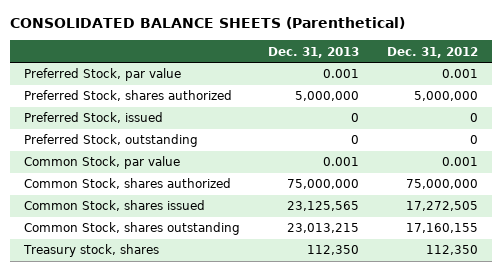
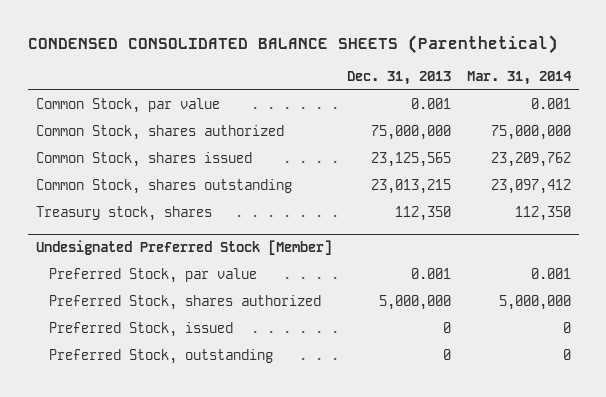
- CONSOLIDATED BALANCE SHEETS (Parenthetical)
+ CONDENSED CONSOLIDATED BALANCE SHEETS (Parenthetical)
- | Dec. 31, 2013 | Dec. 31, 2012
+ | Dec. 31, 2013 | Mar. 31, 2014
- Preferred Stock, par value | 0.001 | 0.001
- Preferred Stock, shares authorized | 5,000,000 | 5,000,000
- Preferred Stock, issued | 0 | 0
- Preferred Stock, outstanding | 0 | 0
+ Undesignated Preferred Stock [Member]
+ Preferred Stock, par value | 0.001 | 0.001
+ Preferred Stock, shares authorized | 5,000,000 | 5,000,000
+ Preferred Stock, issued | 0 | 0
+ Preferred Stock, outstanding | 0 | 0

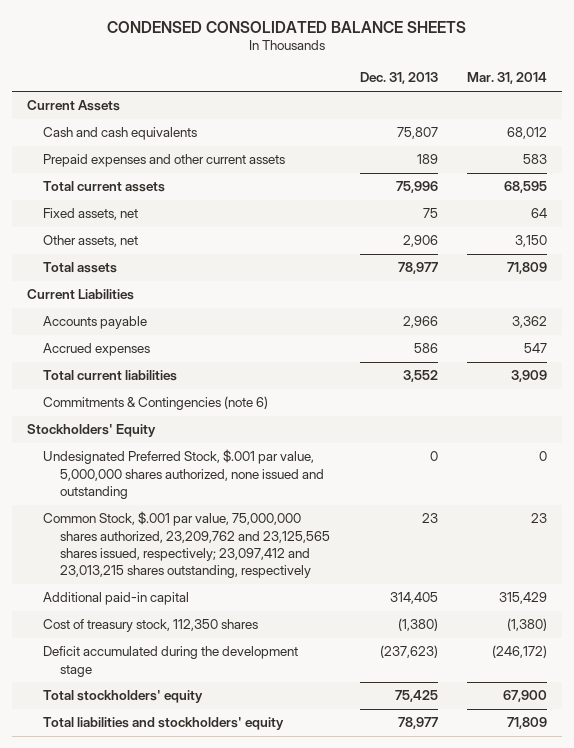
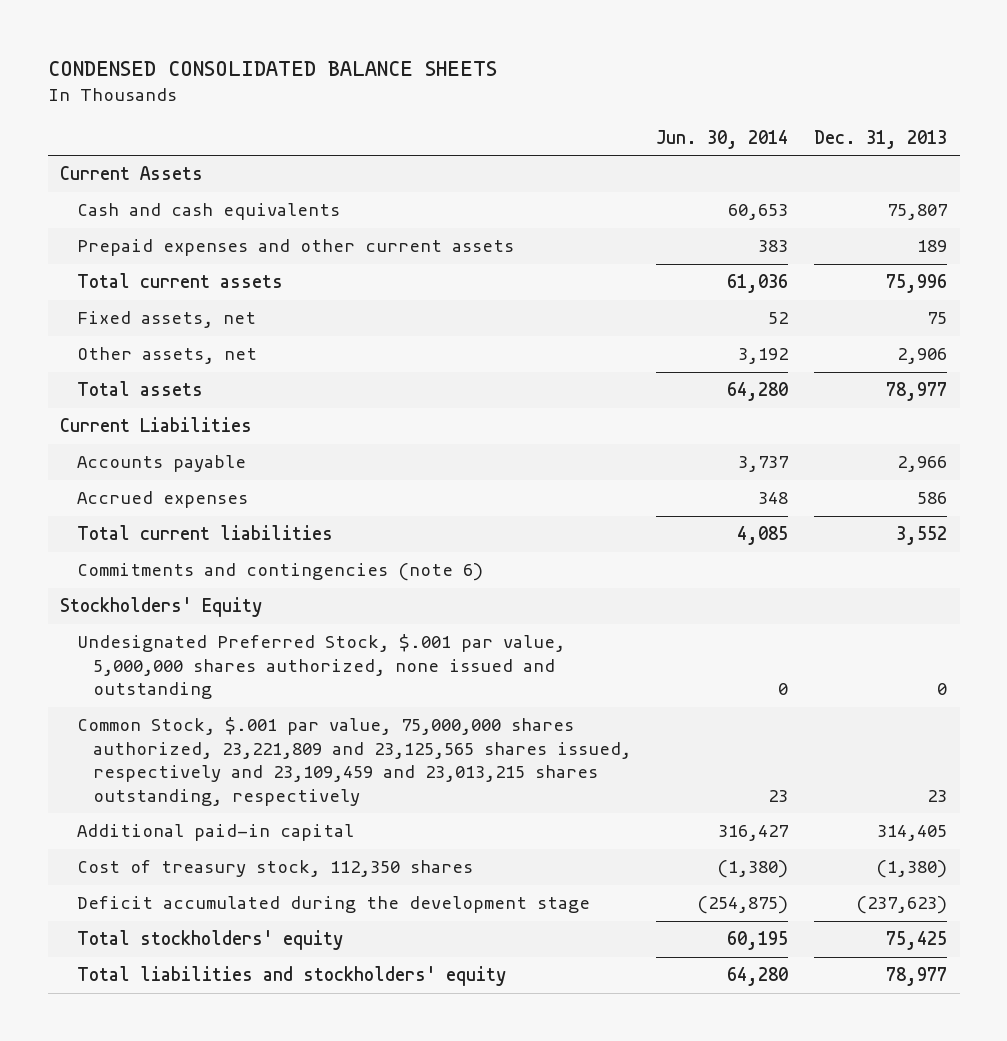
- | Dec. 31, 2013 | Mar. 31, 2014
+ | Jun. 30, 2014 | Dec. 31, 2013
- Commitments & Contingencies (note 6)
+ Commitments and contingencies (note 6)
- Common Stock, $.001 par value, 75,000,000 shares authorized, 23,209,762 and 23,125,565 shares issued, respectively; 23,097,412 and 23,013,215 shares outstanding, respectively | 23 | 23
+ Common Stock, $.001 par value, 75,000,000 shares authorized, 23,221,809 and 23,125,565 shares issued, respectively and 23,109,459 and 23,013,215 shares outstanding, respectively | 23 | 23

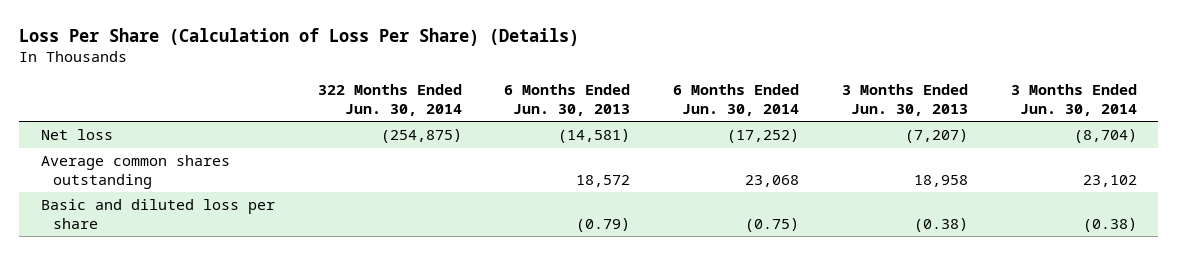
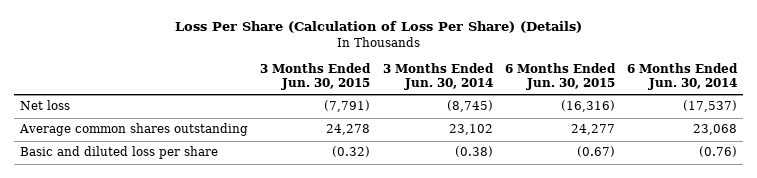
- | 322 Months Ended Jun. 30, 2014 | 6 Months Ended Jun. 30, 2013 | 6 Months Ended Jun. 30, 2014 | 3 Months Ended Jun. 30, 2013 | 3 Months Ended Jun. 30, 2014
+ | 3 Months Ended Jun. 30, 2015 | 3 Months Ended Jun. 30, 2014 | 6 Months Ended Jun. 30, 2015 | 6 Months Ended Jun. 30, 2014
- Net loss | (254,875) | (14,581) | (17,252) | (7,207) | (8,704)
+ Net loss | (7,791) | (8,745) | (16,316) | (17,537)
- Basic and diluted loss per share | | (0.79) | (0.75) | (0.38) | (0.38)
+ Basic and diluted loss per share | (0.32) | (0.38) | (0.67) | (0.76)

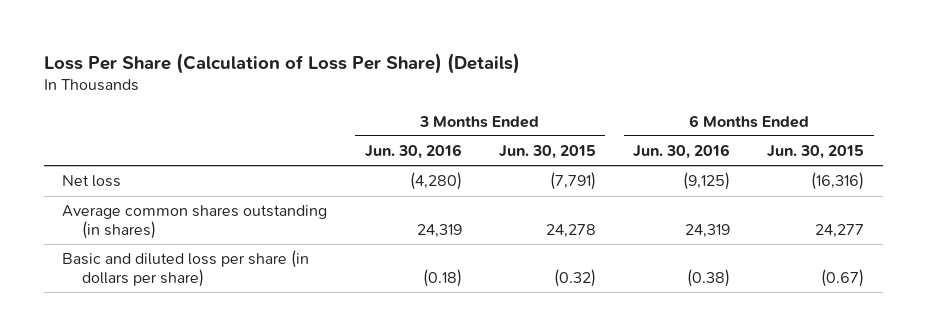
- | 3 Months Ended Jun. 30, 2015 | 3 Months Ended Jun. 30, 2014 | 6 Months Ended Jun. 30, 2015 | 6 Months Ended Jun. 30, 2014
+ | 3 Months Ended Jun. 30, 2016 | 3 Months Ended Jun. 30, 2015 | 6 Months Ended Jun. 30, 2016 | 6 Months Ended Jun. 30, 2015
- Average common shares outstanding | 24,278 | 23,102 | 24,277 | 23,068
- Basic and diluted loss per share | (0.32) | (0.38) | (0.67) | (0.76)
+ Average common shares outstanding (in shares) | 24,319 | 24,278 | 24,319 | 24,277
+ Basic and diluted loss per share (in dollars per share) | (0.18) | (0.32) | (0.38) | (0.67)

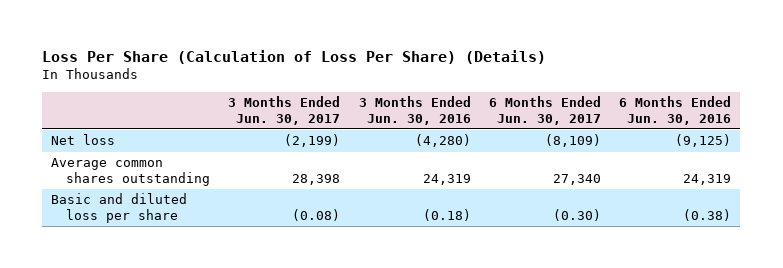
- | 3 Months Ended Jun. 30, 2016 | 3 Months Ended Jun. 30, 2015 | 6 Months Ended Jun. 30, 2016 | 6 Months Ended Jun. 30, 2015
+ | 3 Months Ended Jun. 30, 2017 | 3 Months Ended Jun. 30, 2016 | 6 Months Ended Jun. 30, 2017 | 6 Months Ended Jun. 30, 2016
- Average common shares outstanding (in shares) | 24,319 | 24,278 | 24,319 | 24,277
- Basic and diluted loss per share (in dollars per share) | (0.18) | (0.32) | (0.38) | (0.67)
+ Average common shares outstanding | 28,398 | 24,319 | 27,340 | 24,319
+ Basic and diluted loss per share | (0.08) | (0.18) | (0.30) | (0.38)

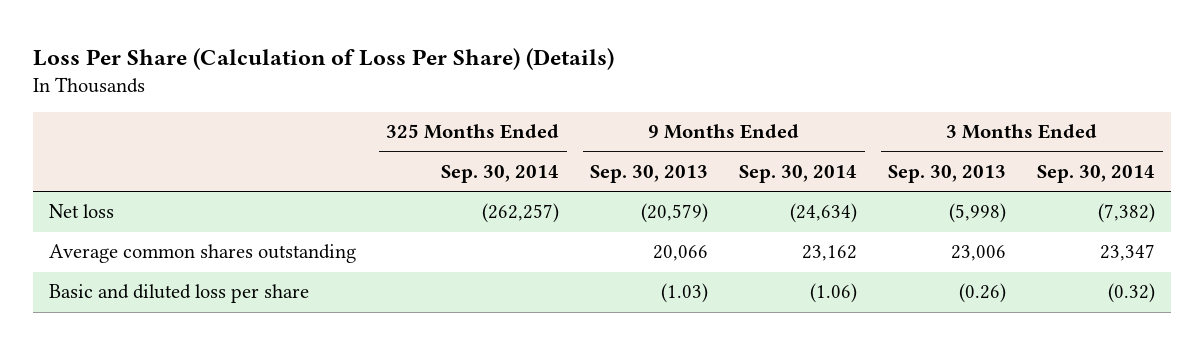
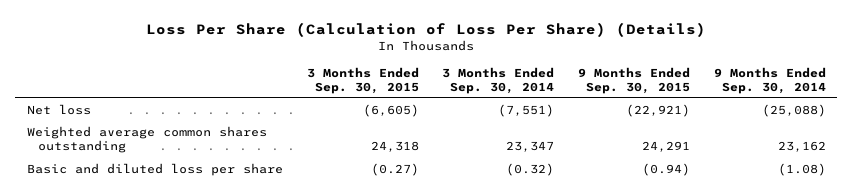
- | 325 Months Ended Sep. 30, 2014 | 9 Months Ended Sep. 30, 2013 | 9 Months Ended Sep. 30, 2014 | 3 Months Ended Sep. 30, 2013 | 3 Months Ended Sep. 30, 2014
+ | 3 Months Ended Sep. 30, 2015 | 3 Months Ended Sep. 30, 2014 | 9 Months Ended Sep. 30, 2015 | 9 Months Ended Sep. 30, 2014
- Net loss | (262,257) | (20,579) | (24,634) | (5,998) | (7,382)
- Average common shares outstanding | | 20,066 | 23,162 | 23,006 | 23,347
- Basic and diluted loss per share | | (1.03) | (1.06) | (0.26) | (0.32)
+ Net loss | (6,605) | (7,551) | (22,921) | (25,088)
+ Weighted average common shares outstanding | 24,318 | 23,347 | 24,291 | 23,162
+ Basic and diluted loss per share | (0.27) | (0.32) | (0.94) | (1.08)

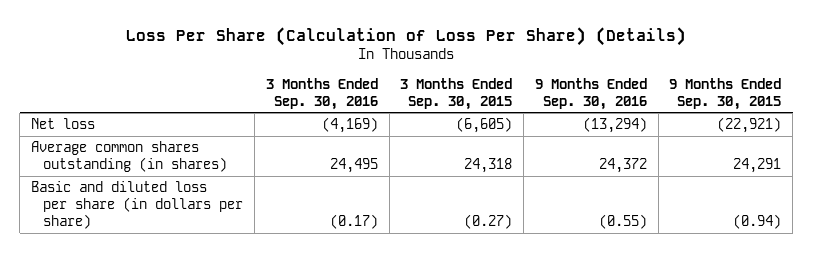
- | 3 Months Ended Sep. 30, 2015 | 3 Months Ended Sep. 30, 2014 | 9 Months Ended Sep. 30, 2015 | 9 Months Ended Sep. 30, 2014
+ | 3 Months Ended Sep. 30, 2016 | 3 Months Ended Sep. 30, 2015 | 9 Months Ended Sep. 30, 2016 | 9 Months Ended Sep. 30, 2015
- Weighted average common shares outstanding | 24,318 | 23,347 | 24,291 | 23,162
- Basic and diluted loss per share | (0.27) | (0.32) | (0.94) | (1.08)
+ Average common shares outstanding (in shares) | 24,495 | 24,318 | 24,372 | 24,291
+ Basic and diluted loss per share (in dollars per share) | (0.17) | (0.27) | (0.55) | (0.94)

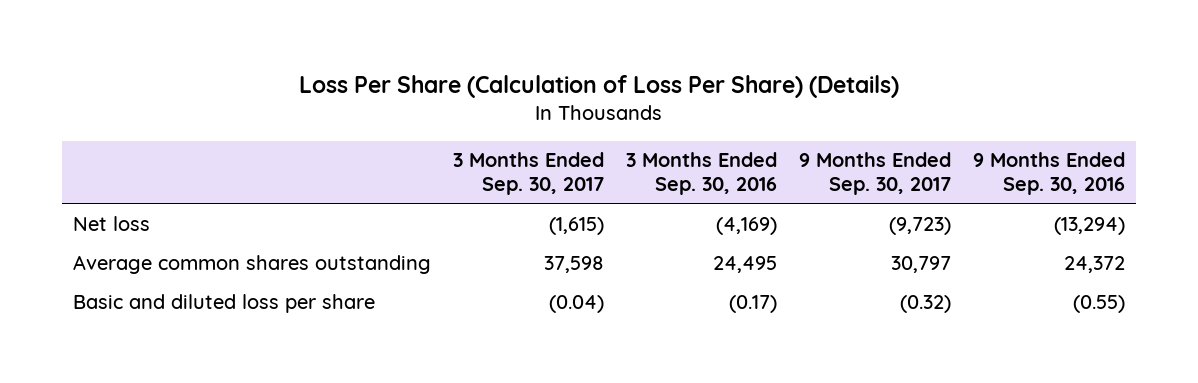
- | 3 Months Ended Sep. 30, 2016 | 3 Months Ended Sep. 30, 2015 | 9 Months Ended Sep. 30, 2016 | 9 Months Ended Sep. 30, 2015
+ | 3 Months Ended Sep. 30, 2017 | 3 Months Ended Sep. 30, 2016 | 9 Months Ended Sep. 30, 2017 | 9 Months Ended Sep. 30, 2016
- Average common shares outstanding (in shares) | 24,495 | 24,318 | 24,372 | 24,291
- Basic and diluted loss per share (in dollars per share) | (0.17) | (0.27) | (0.55) | (0.94)
+ Average common shares outstanding | 37,598 | 24,495 | 30,797 | 24,372
+ Basic and diluted loss per share | (0.04) | (0.17) | (0.32) | (0.55)

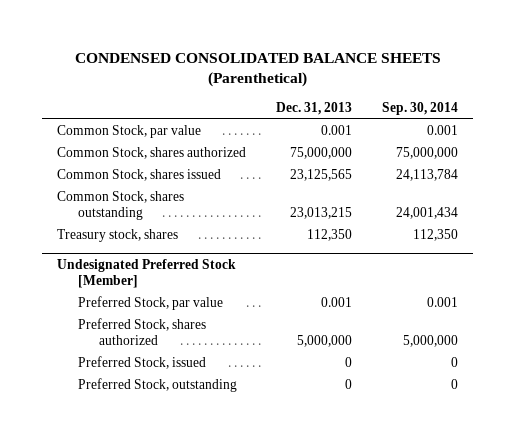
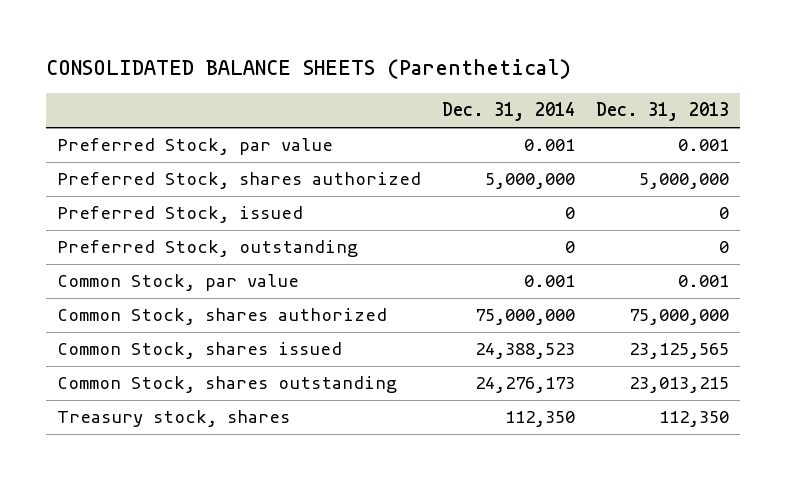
- CONDENSED CONSOLIDATED BALANCE SHEETS (Parenthetical)
+ CONSOLIDATED BALANCE SHEETS (Parenthetical)
- | Dec. 31, 2013 | Sep. 30, 2014
+ | Dec. 31, 2014 | Dec. 31, 2013
+ Preferred Stock, par value | 0.001 | 0.001
+ Preferred Stock, shares authorized | 5,000,000 | 5,000,000
+ Preferred Stock, issued | 0 | 0
+ Preferred Stock, outstanding | 0 | 0
- Undesignated Preferred Stock [Member]
- Preferred Stock, par value | 0.001 | 0.001
- Preferred Stock, shares authorized | 5,000,000 | 5,000,000
- Preferred Stock, issued | 0 | 0
- Preferred Stock, outstanding | 0 | 0

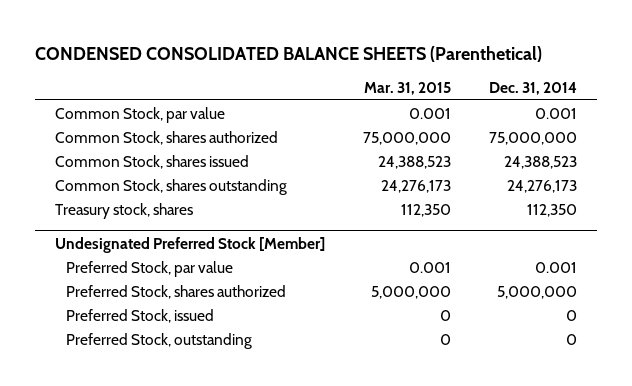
- CONSOLIDATED BALANCE SHEETS (Parenthetical)
+ CONDENSED CONSOLIDATED BALANCE SHEETS (Parenthetical)
- | Dec. 31, 2014 | Dec. 31, 2013
+ | Mar. 31, 2015 | Dec. 31, 2014
- Preferred Stock, par value | 0.001 | 0.001
- Preferred Stock, shares authorized | 5,000,000 | 5,000,000
- Preferred Stock, issued | 0 | 0
- Preferred Stock, outstanding | 0 | 0
+ Undesignated Preferred Stock [Member]
+ Preferred Stock, par value | 0.001 | 0.001
+ Preferred Stock, shares authorized | 5,000,000 | 5,000,000
+ Preferred Stock, issued | 0 | 0
+ Preferred Stock, outstanding | 0 | 0

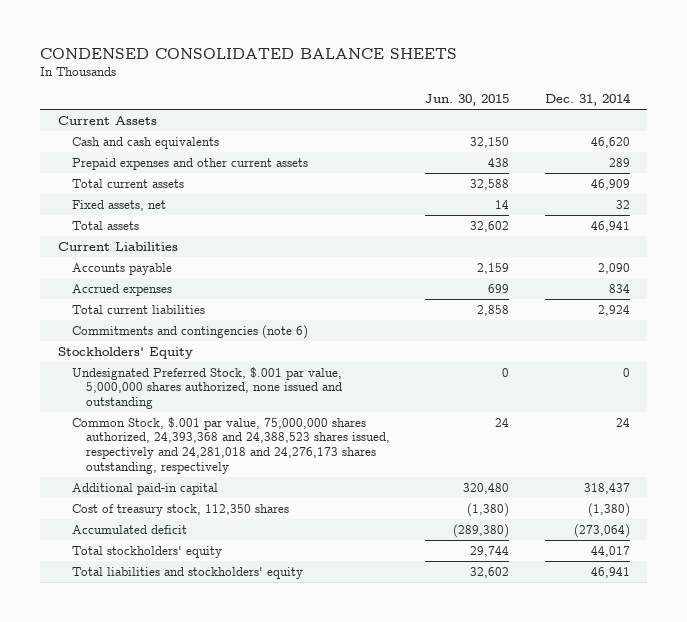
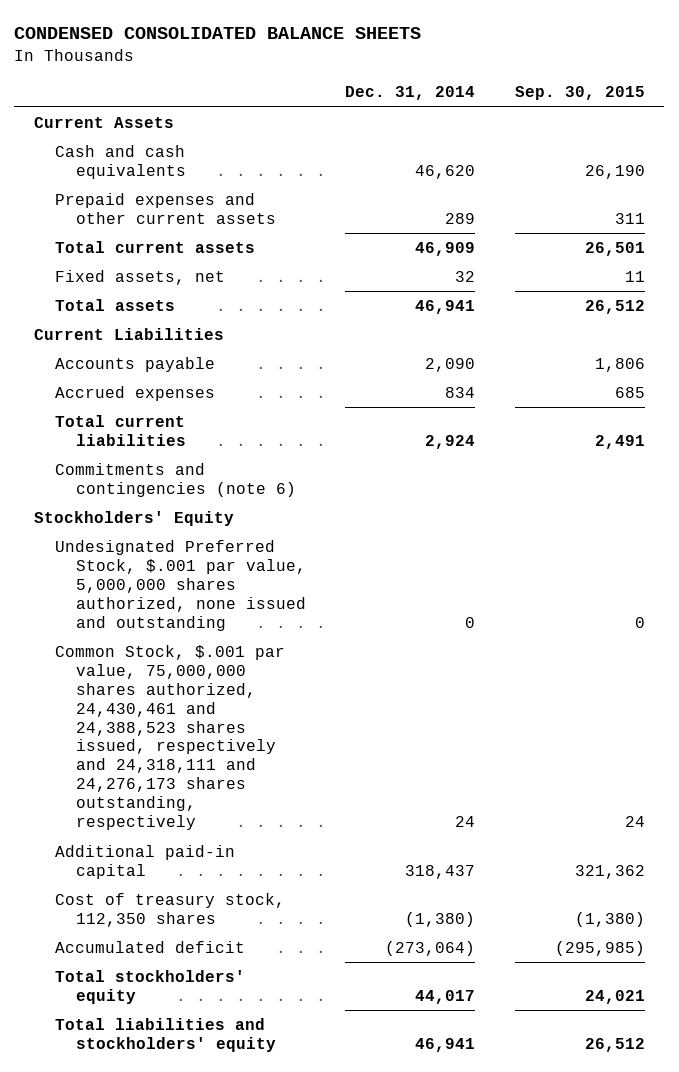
- | Jun. 30, 2015 | Dec. 31, 2014
+ | Dec. 31, 2014 | Sep. 30, 2015
- Common Stock, $.001 par value, 75,000,000 shares authorized, 24,393,368 and 24,388,523 shares issued, respectively and 24,281,018 and 24,276,173 shares outstanding, respectively | 24 | 24
+ Common Stock, $.001 par value, 75,000,000 shares authorized, 24,430,461 and 24,388,523 shares issued, respectively and 24,318,111 and 24,276,173 shares outstanding, respectively | 24 | 24

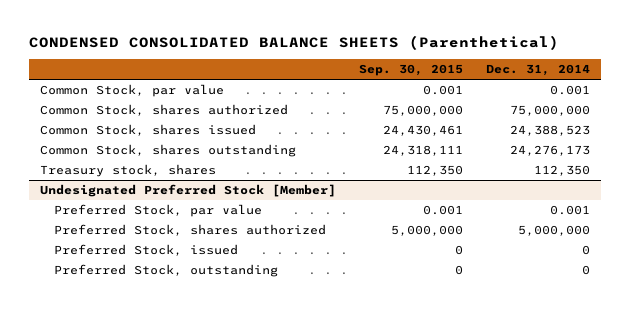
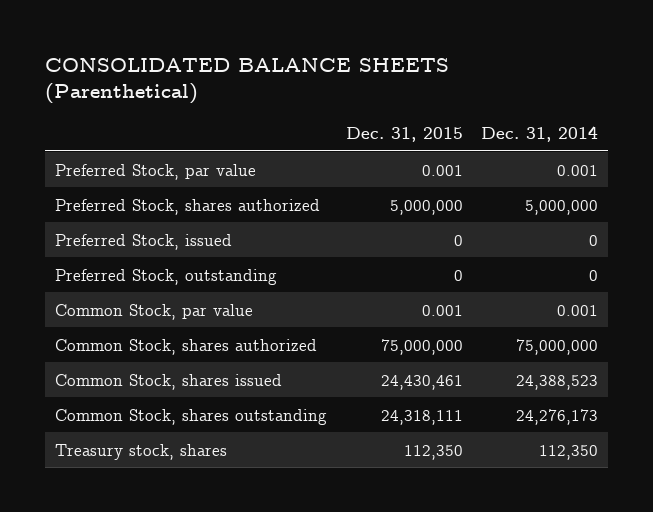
- CONDENSED CONSOLIDATED BALANCE SHEETS (Parenthetical)
+ CONSOLIDATED BALANCE SHEETS (Parenthetical)
- | Sep. 30, 2015 | Dec. 31, 2014
+ | Dec. 31, 2015 | Dec. 31, 2014
+ Preferred Stock, par value | 0.001 | 0.001
+ Preferred Stock, shares authorized | 5,000,000 | 5,000,000
+ Preferred Stock, issued | 0 | 0
+ Preferred Stock, outstanding | 0 | 0
- Undesignated Preferred Stock [Member]
- Preferred Stock, par value | 0.001 | 0.001
- Preferred Stock, shares authorized | 5,000,000 | 5,000,000
- Preferred Stock, issued | 0 | 0
- Preferred Stock, outstanding | 0 | 0

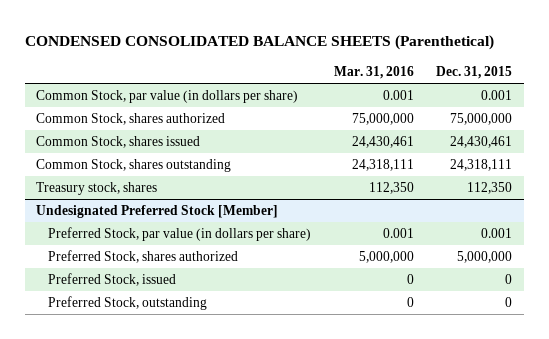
- CONSOLIDATED BALANCE SHEETS (Parenthetical)
+ CONDENSED CONSOLIDATED BALANCE SHEETS (Parenthetical)
- | Dec. 31, 2015 | Dec. 31, 2014
+ | Mar. 31, 2016 | Dec. 31, 2015
- Preferred Stock, par value | 0.001 | 0.001
- Preferred Stock, shares authorized | 5,000,000 | 5,000,000
- Preferred Stock, issued | 0 | 0
- Preferred Stock, outstanding | 0 | 0
- Common Stock, par value | 0.001 | 0.001
+ Common Stock, par value (in dollars per share) | 0.001 | 0.001
+ Undesignated Preferred Stock [Member]
+ Preferred Stock, par value (in dollars per share) | 0.001 | 0.001
+ Preferred Stock, shares authorized | 5,000,000 | 5,000,000
+ Preferred Stock, issued | 0 | 0
+ Preferred Stock, outstanding | 0 | 0

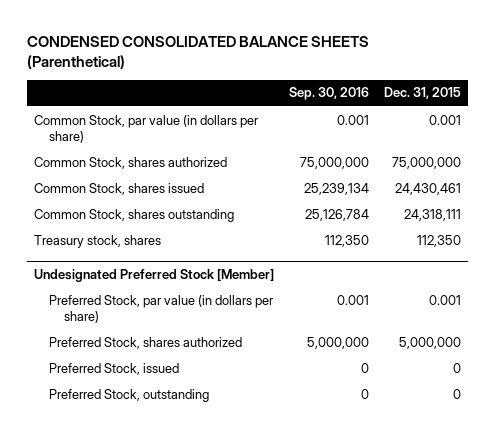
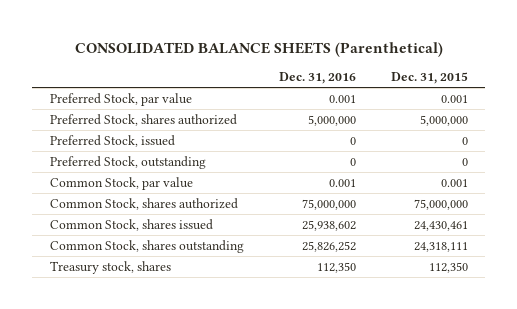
- CONDENSED CONSOLIDATED BALANCE SHEETS (Parenthetical)
+ CONSOLIDATED BALANCE SHEETS (Parenthetical)
- | Sep. 30, 2016 | Dec. 31, 2015
+ | Dec. 31, 2016 | Dec. 31, 2015
- Common Stock, par value (in dollars per share) | 0.001 | 0.001
+ Preferred Stock, par value | 0.001 | 0.001
+ Preferred Stock, shares authorized | 5,000,000 | 5,000,000
+ Preferred Stock, issued | 0 | 0
+ Preferred Stock, outstanding | 0 | 0
+ Common Stock, par value | 0.001 | 0.001
- Undesignated Preferred Stock [Member]
- Preferred Stock, par value (in dollars per share) | 0.001 | 0.001
- Preferred Stock, shares authorized | 5,000,000 | 5,000,000
- Preferred Stock, issued | 0 | 0
- Preferred Stock, outstanding | 0 | 0

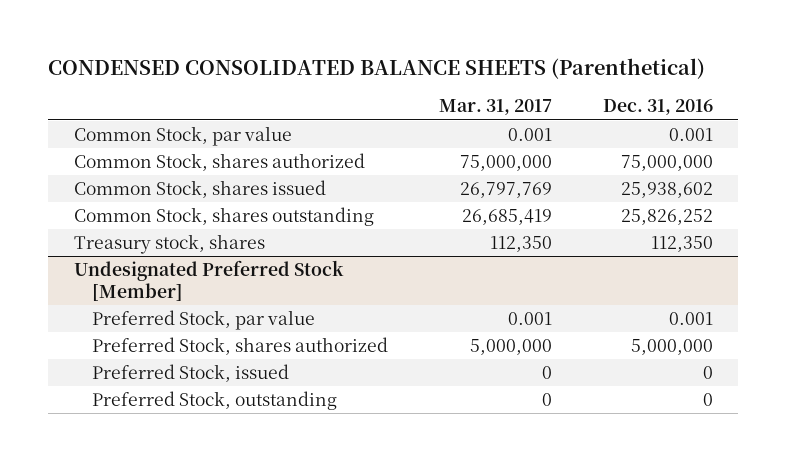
- CONSOLIDATED BALANCE SHEETS (Parenthetical)
+ CONDENSED CONSOLIDATED BALANCE SHEETS (Parenthetical)
- | Dec. 31, 2016 | Dec. 31, 2015
+ | Mar. 31, 2017 | Dec. 31, 2016
- Preferred Stock, par value | 0.001 | 0.001
- Preferred Stock, shares authorized | 5,000,000 | 5,000,000
- Preferred Stock, issued | 0 | 0
- Preferred Stock, outstanding | 0 | 0
+ Undesignated Preferred Stock [Member]
+ Preferred Stock, par value | 0.001 | 0.001
+ Preferred Stock, shares authorized | 5,000,000 | 5,000,000
+ Preferred Stock, issued | 0 | 0
+ Preferred Stock, outstanding | 0 | 0

